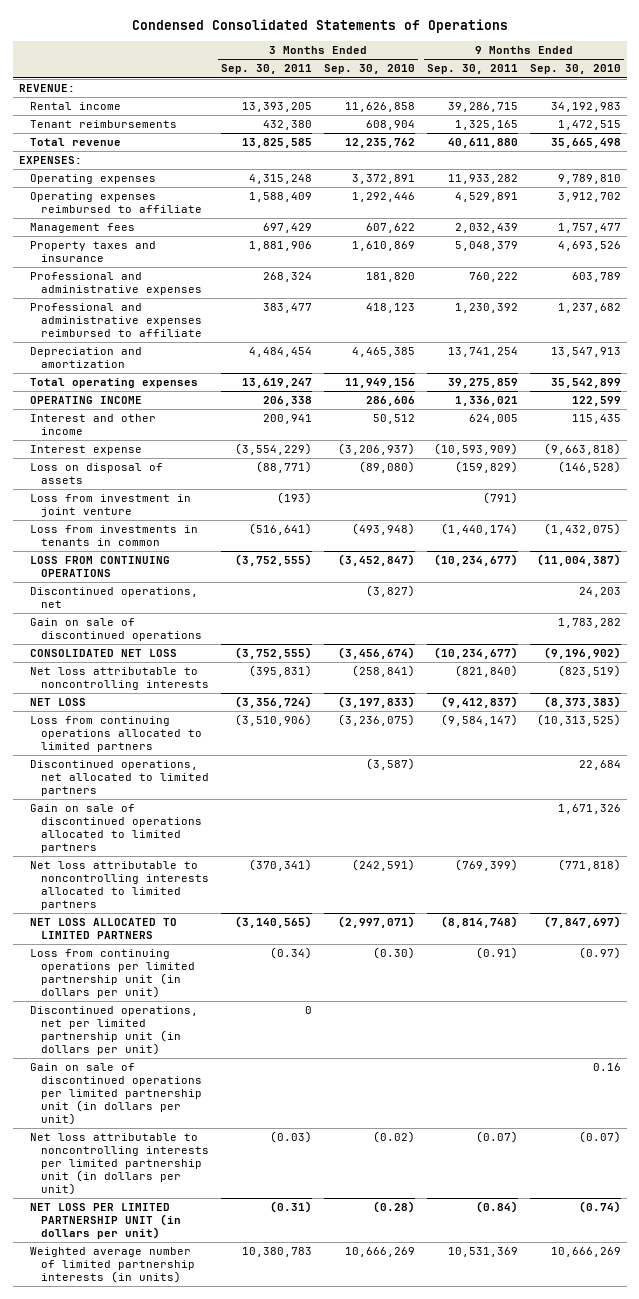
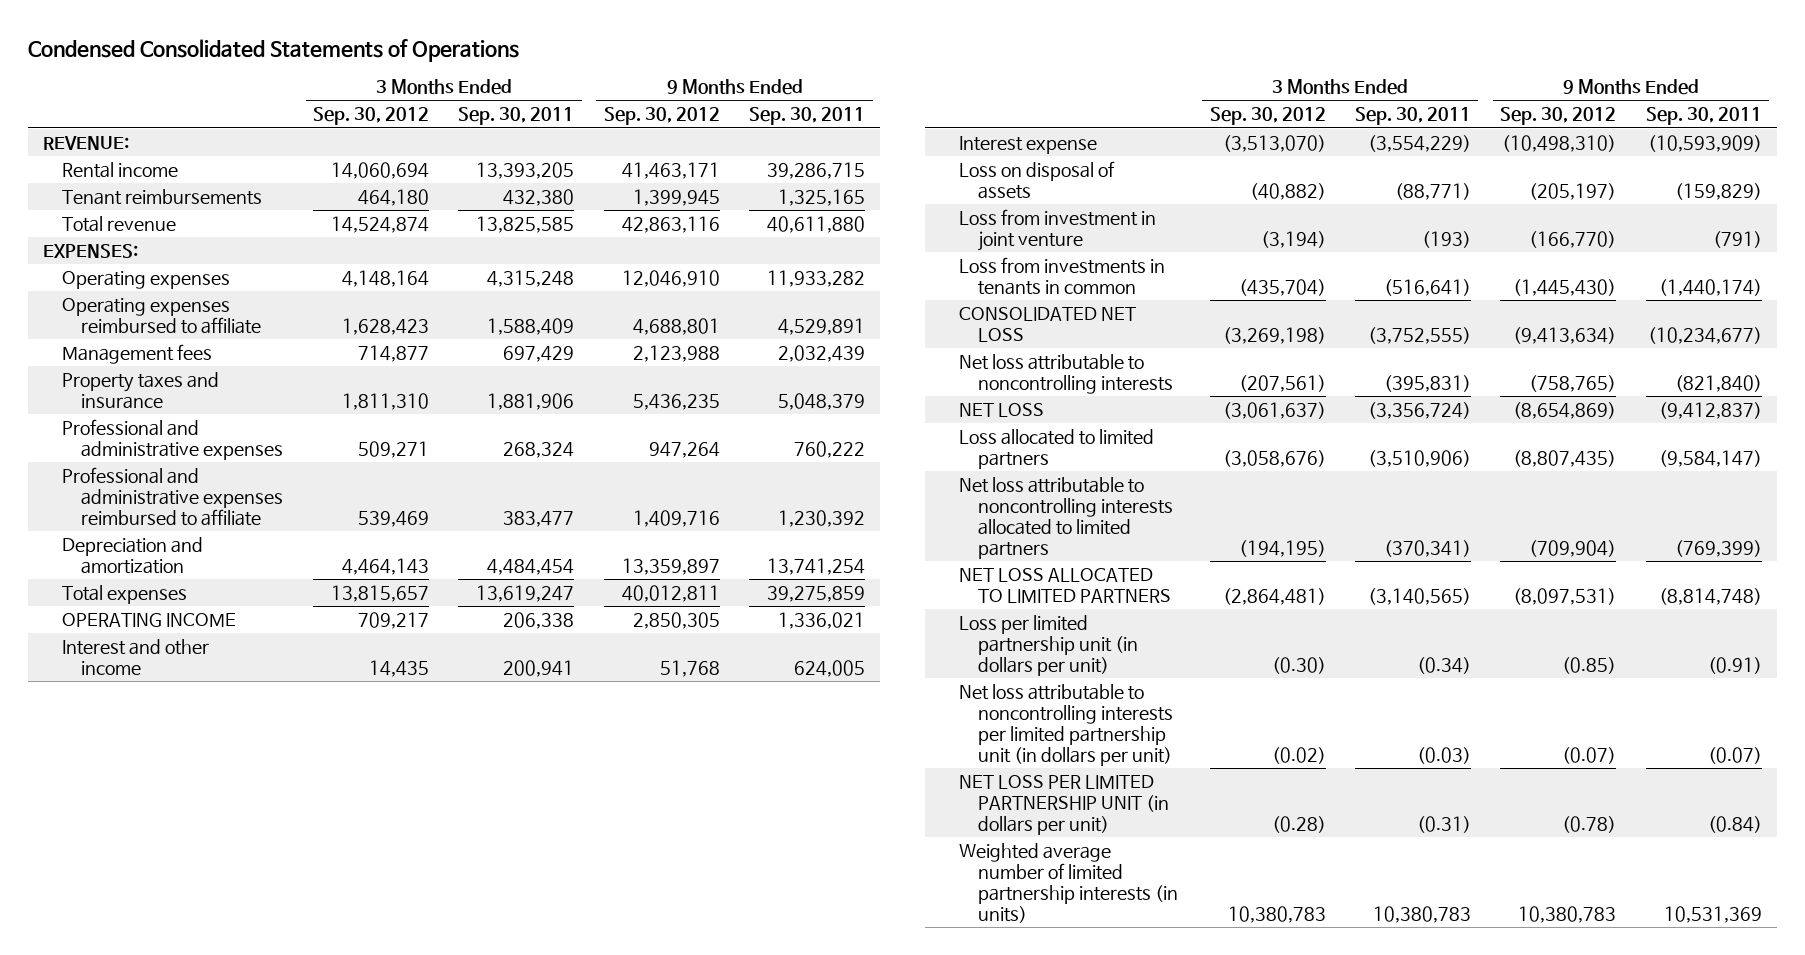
- | 3 Months Ended Sep. 30, 2011 | 3 Months Ended Sep. 30, 2010 | 9 Months Ended Sep. 30, 2011 | 9 Months Ended Sep. 30, 2010
+ | 3 Months Ended Sep. 30, 2012 | 3 Months Ended Sep. 30, 2011 | 9 Months Ended Sep. 30, 2012 | 9 Months Ended Sep. 30, 2011
- Total operating expenses | 13,619,247 | 11,949,156 | 39,275,859 | 35,542,899
+ Total expenses | 13,815,657 | 13,619,247 | 40,012,811 | 39,275,859
- LOSS FROM CONTINUING OPERATIONS | (3,752,555) | (3,452,847) | (10,234,677) | (11,004,387)
- Discontinued operations, net | | (3,827) | | 24,203
- Gain on sale of discontinued operations | | | | 1,783,282
- Loss from continuing operations allocated to limited partners | (3,510,906) | (3,236,075) | (9,584,147) | (10,313,525)
- Discontinued operations, net allocated to limited partners | | (3,587) | | 22,684
- Gain on sale of discontinued operations allocated to limited partners | | | | 1,671,326
+ Loss allocated to limited partners | (3,058,676) | (3,510,906) | (8,807,435) | (9,584,147)
- Loss from continuing operations per limited partnership unit (in dollars per unit) | (0.34) | (0.30) | (0.91) | (0.97)
- Discontinued operations, net per limited partnership unit (in dollars per unit) | 0 | | |
- Gain on sale of discontinued operations per limited partnership unit (in dollars per unit) | | | | 0.16
+ Loss per limited partnership unit (in dollars per unit) | (0.30) | (0.34) | (0.85) | (0.91)

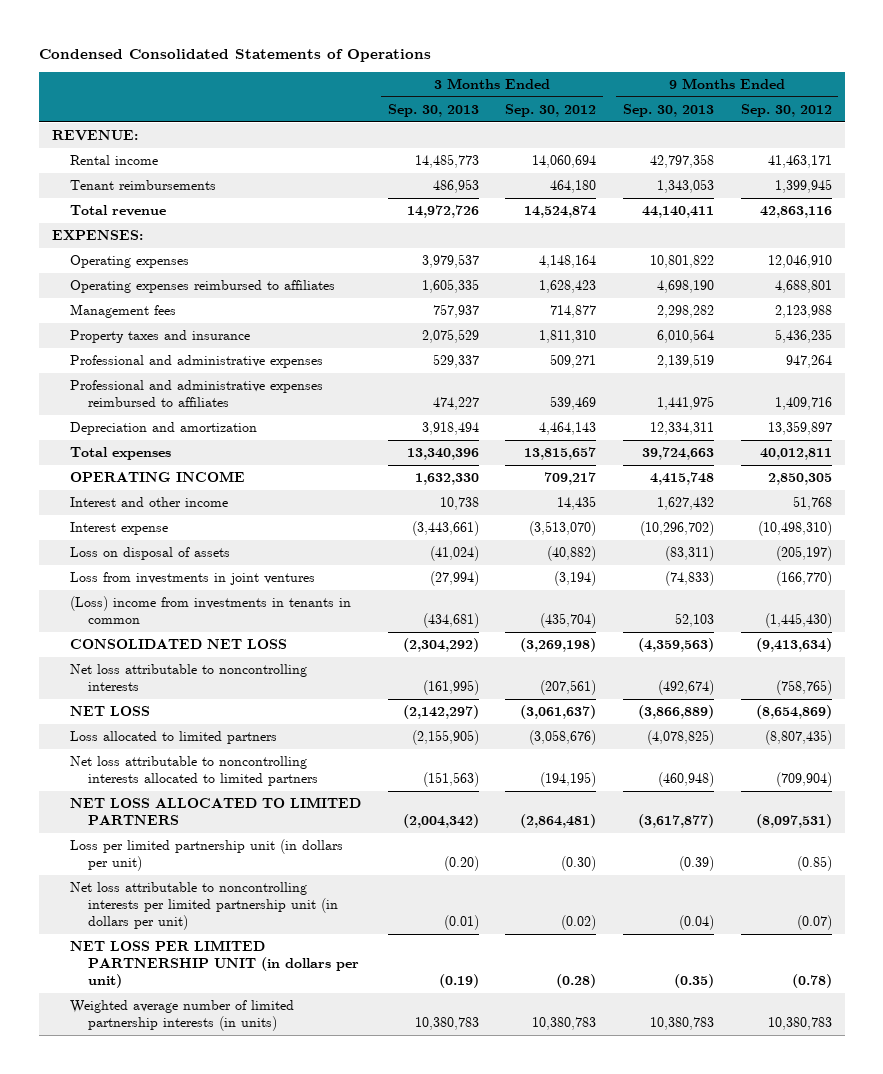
- | 3 Months Ended Sep. 30, 2012 | 3 Months Ended Sep. 30, 2011 | 9 Months Ended Sep. 30, 2012 | 9 Months Ended Sep. 30, 2011
+ | 3 Months Ended Sep. 30, 2013 | 3 Months Ended Sep. 30, 2012 | 9 Months Ended Sep. 30, 2013 | 9 Months Ended Sep. 30, 2012
- Operating expenses reimbursed to affiliate | 1,628,423 | 1,588,409 | 4,688,801 | 4,529,891
+ Operating expenses reimbursed to affiliates | 1,605,335 | 1,628,423 | 4,698,190 | 4,688,801
- Professional and administrative expenses reimbursed to affiliate | 539,469 | 383,477 | 1,409,716 | 1,230,392
+ Professional and administrative expenses reimbursed to affiliates | 474,227 | 539,469 | 1,441,975 | 1,409,716
- Loss from investment in joint venture | (3,194) | (193) | (166,770) | (791)
- Loss from investments in tenants in common | (435,704) | (516,641) | (1,445,430) | (1,440,174)
+ Loss from investments in joint ventures | (27,994) | (3,194) | (74,833) | (166,770)
+ (Loss) income from investments in tenants in common | (434,681) | (435,704) | 52,103 | (1,445,430)

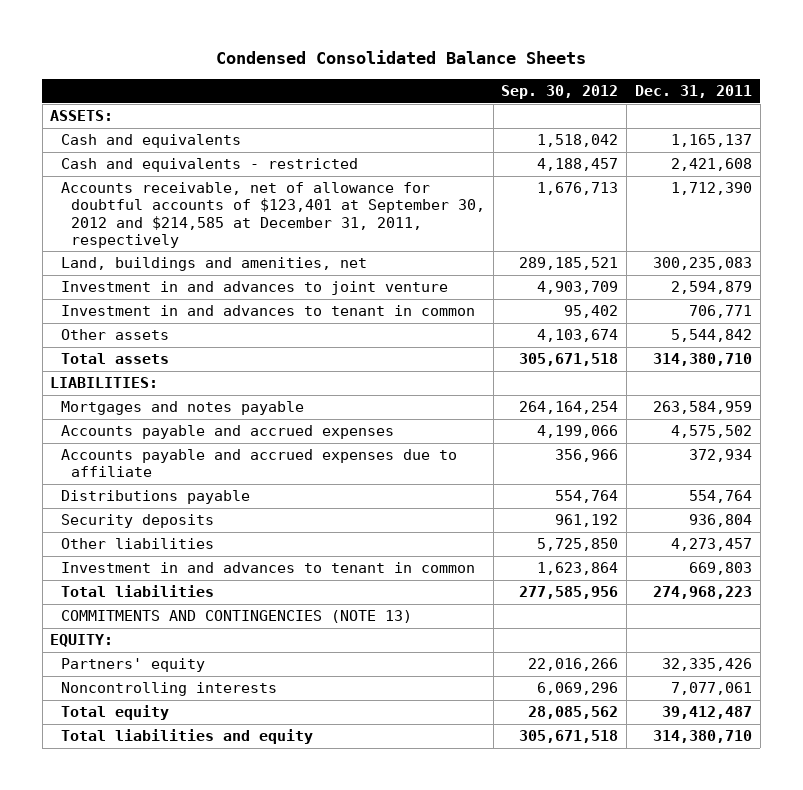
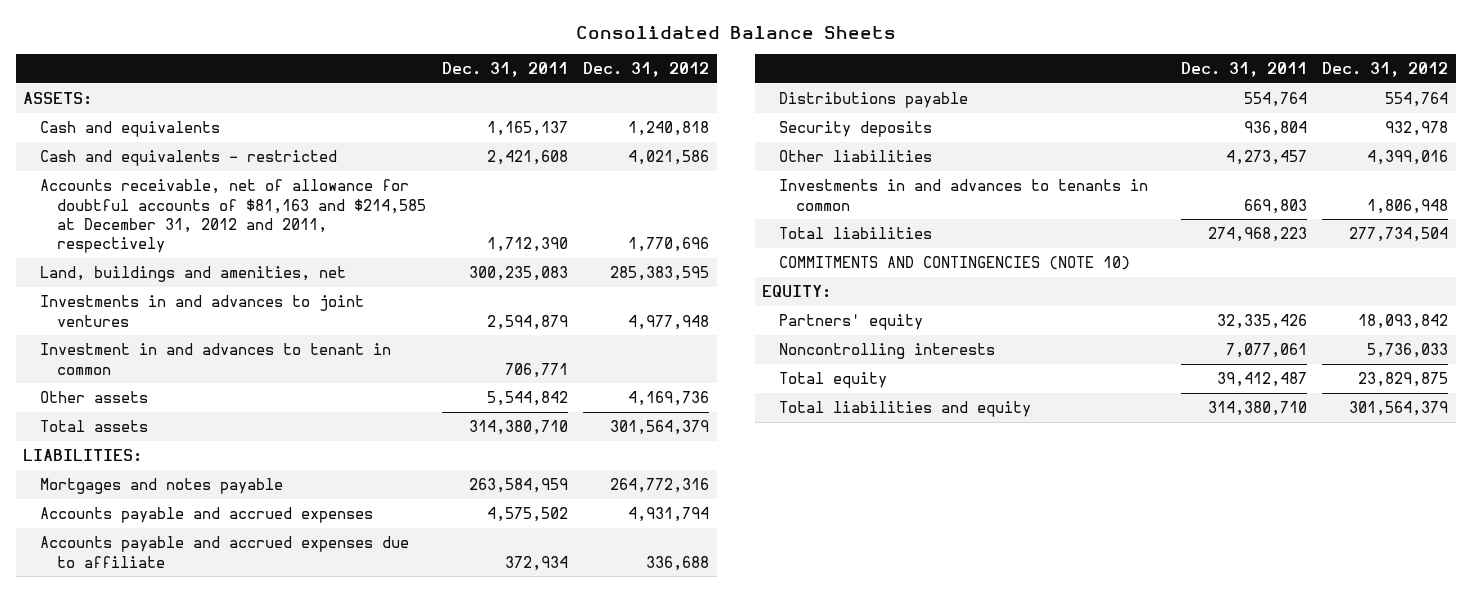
- Condensed Consolidated Balance Sheets
+ Consolidated Balance Sheets
- | Sep. 30, 2012 | Dec. 31, 2011
+ | Dec. 31, 2011 | Dec. 31, 2012
- Accounts receivable, net of allowance for doubtful accounts of $123,401 at September 30, 2012 and $214,585 at December 31, 2011, respectively | 1,676,713 | 1,712,390
+ Accounts receivable, net of allowance for doubtful accounts of $81,163 and $214,585 at December 31, 2012 and 2011, respectively | 1,712,390 | 1,770,696
- Investment in and advances to joint venture | 4,903,709 | 2,594,879
+ Investments in and advances to joint ventures | 2,594,879 | 4,977,948
- Investment in and advances to tenant in common | 1,623,864 | 669,803
+ Investments in and advances to tenants in common | 669,803 | 1,806,948
- COMMITMENTS AND CONTINGENCIES (NOTE 13)
+ COMMITMENTS AND CONTINGENCIES (NOTE 10)

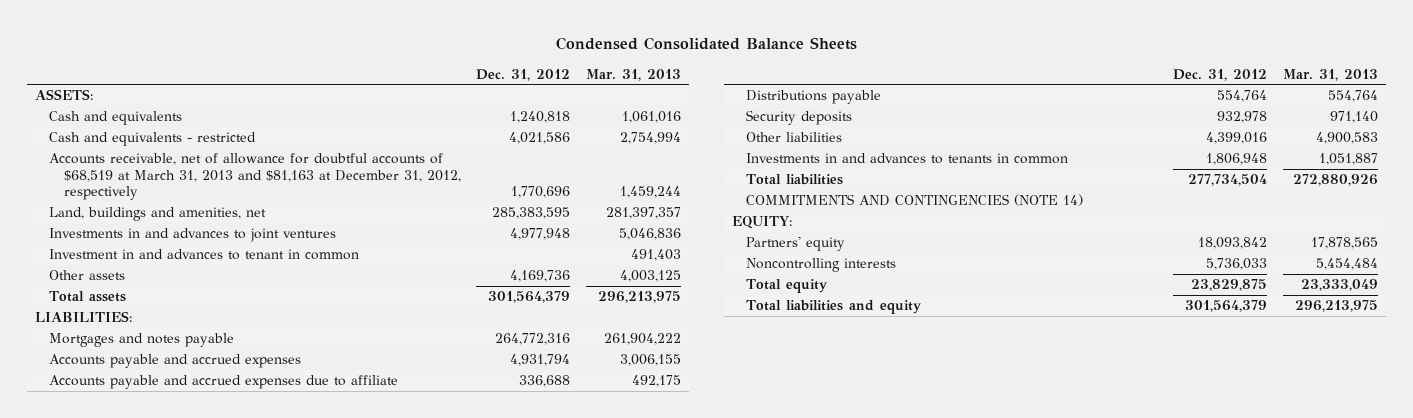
- Consolidated Balance Sheets
+ Condensed Consolidated Balance Sheets
- | Dec. 31, 2011 | Dec. 31, 2012
+ | Dec. 31, 2012 | Mar. 31, 2013
- Accounts receivable, net of allowance for doubtful accounts of $81,163 and $214,585 at December 31, 2012 and 2011, respectively | 1,712,390 | 1,770,696
+ Accounts receivable, net of allowance for doubtful accounts of $68,519 at March 31, 2013 and $81,163 at December 31, 2012, respectively | 1,770,696 | 1,459,244
- COMMITMENTS AND CONTINGENCIES (NOTE 10)
+ COMMITMENTS AND CONTINGENCIES (NOTE 14)

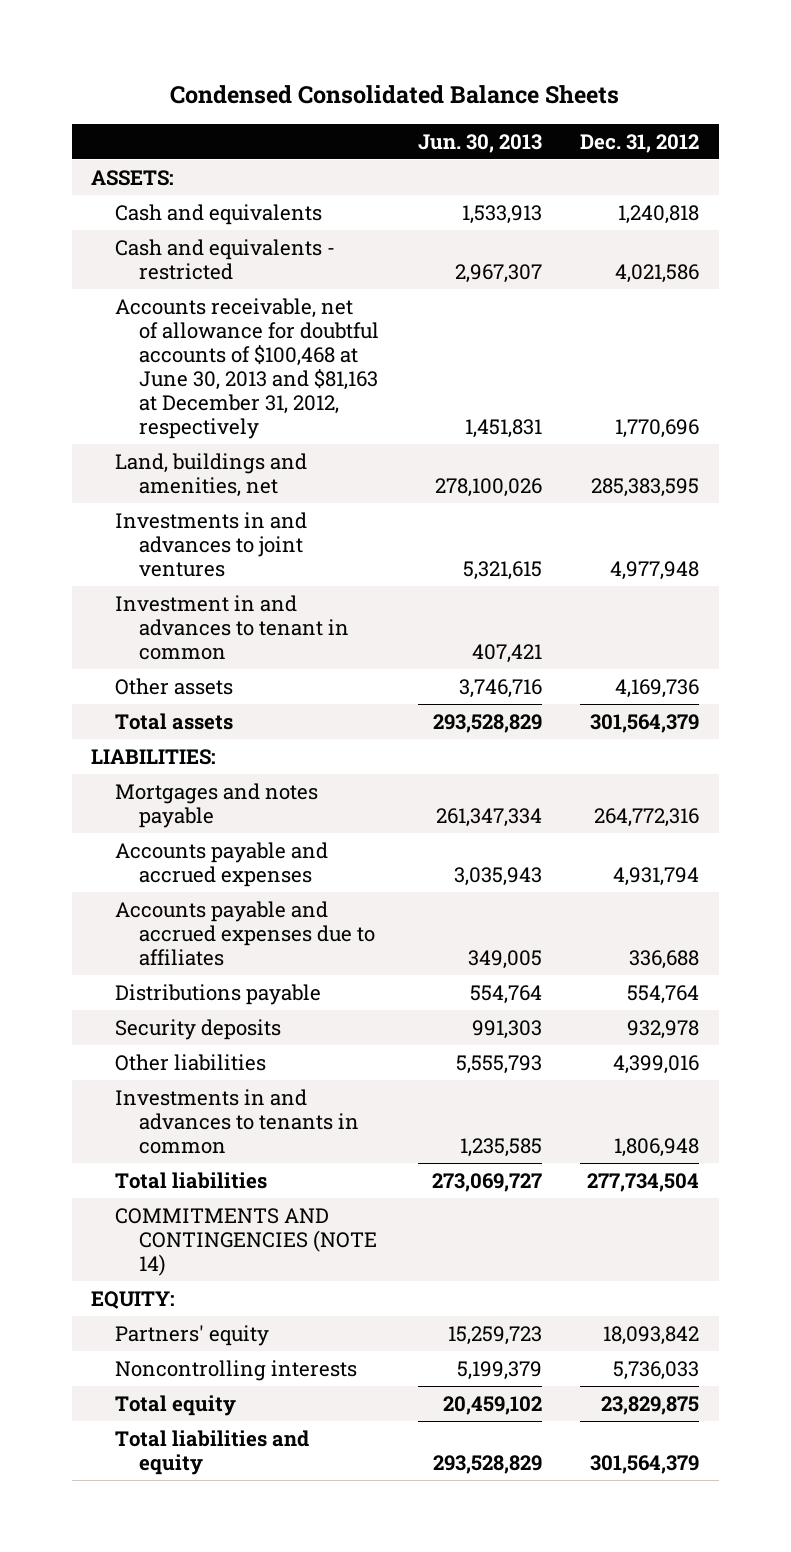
- | Dec. 31, 2012 | Mar. 31, 2013
+ | Jun. 30, 2013 | Dec. 31, 2012
- Accounts receivable, net of allowance for doubtful accounts of $68,519 at March 31, 2013 and $81,163 at December 31, 2012, respectively | 1,770,696 | 1,459,244
+ Accounts receivable, net of allowance for doubtful accounts of $100,468 at June 30, 2013 and $81,163 at December 31, 2012, respectively | 1,451,831 | 1,770,696
- Accounts payable and accrued expenses due to affiliate | 336,688 | 492,175
+ Accounts payable and accrued expenses due to affiliates | 349,005 | 336,688

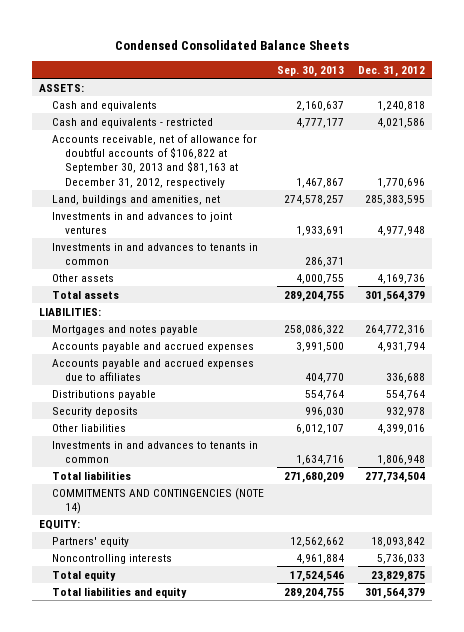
- | Jun. 30, 2013 | Dec. 31, 2012
+ | Sep. 30, 2013 | Dec. 31, 2012
- Accounts receivable, net of allowance for doubtful accounts of $100,468 at June 30, 2013 and $81,163 at December 31, 2012, respectively | 1,451,831 | 1,770,696
+ Accounts receivable, net of allowance for doubtful accounts of $106,822 at September 30, 2013 and $81,163 at December 31, 2012, respectively | 1,467,867 | 1,770,696
- Investment in and advances to tenant in common | 407,421 |
+ Investments in and advances to tenants in common | 286,371 |

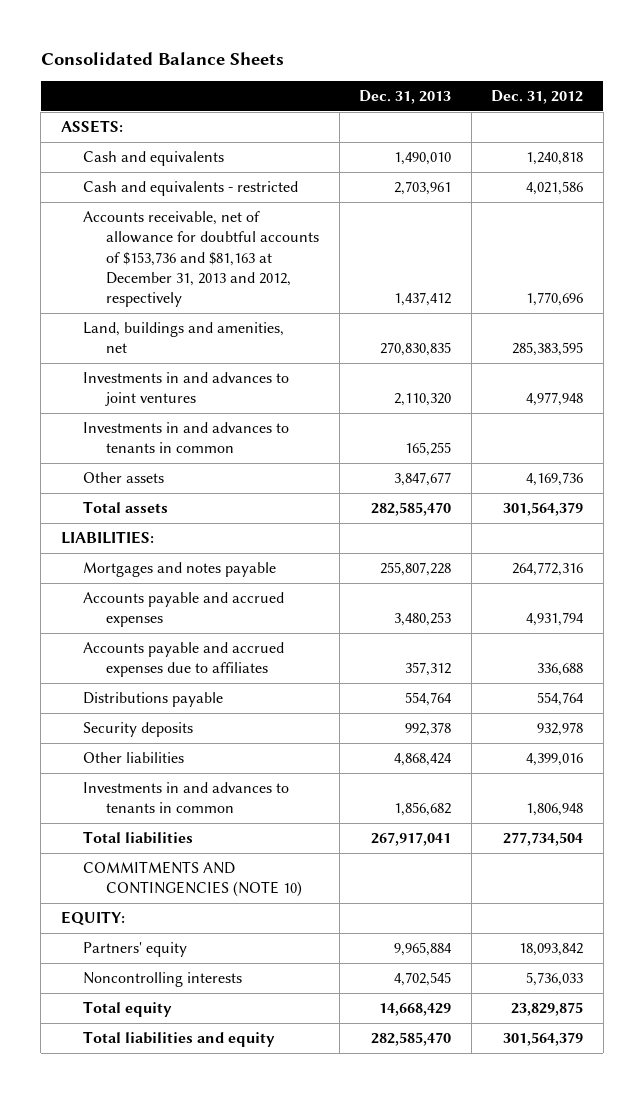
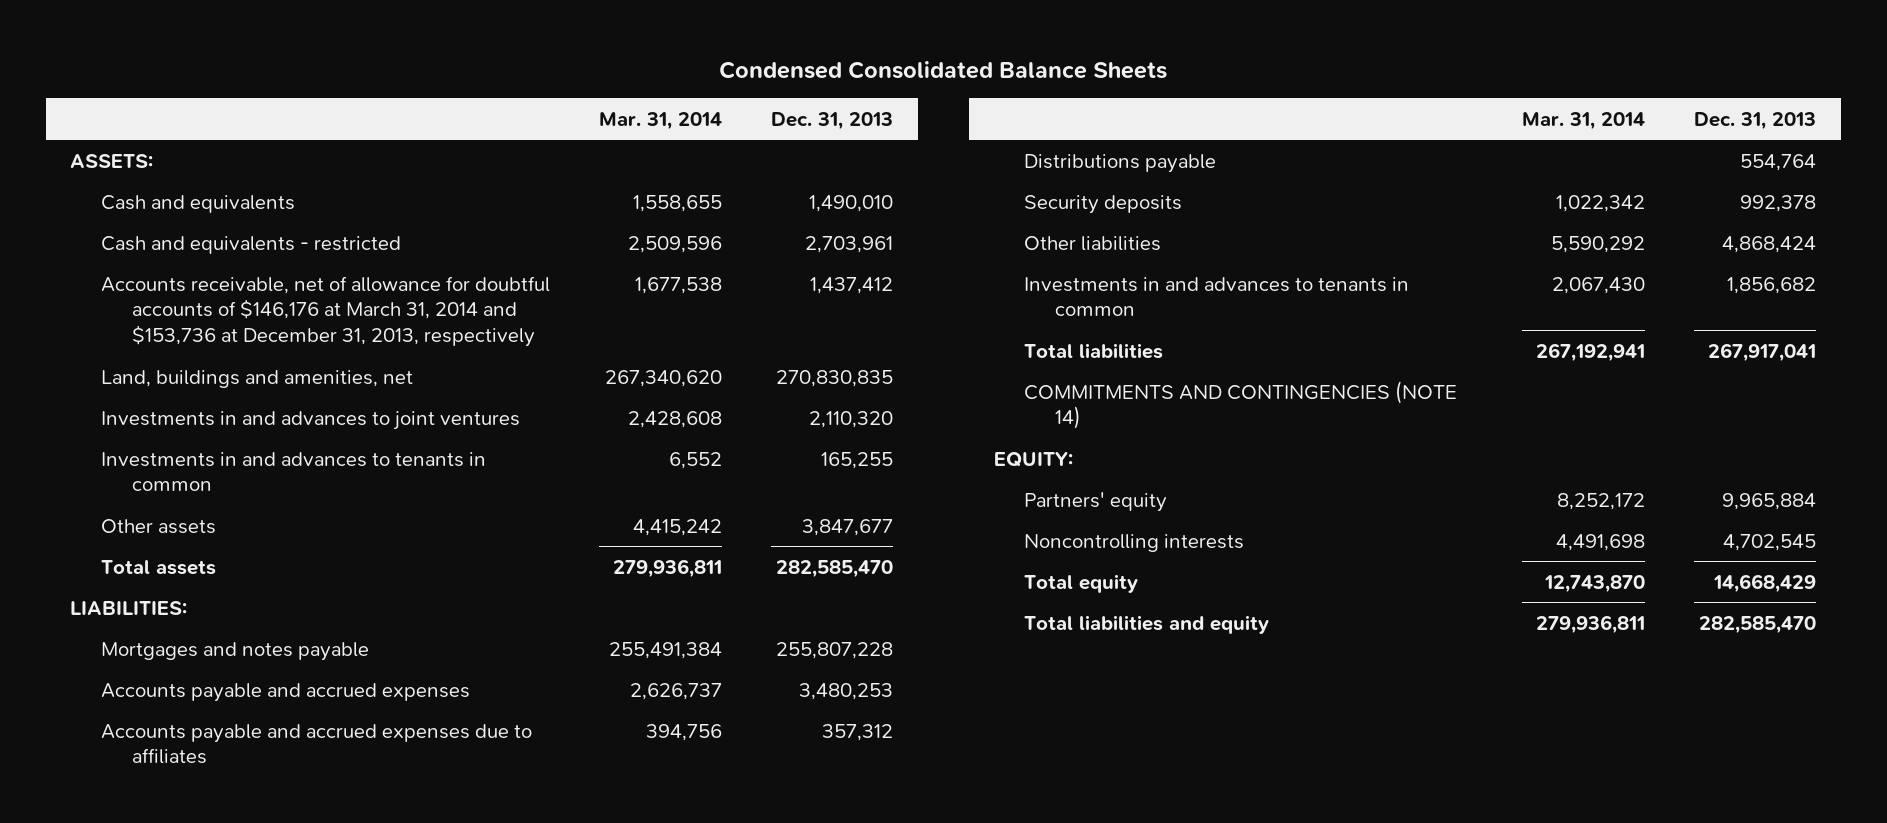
- Consolidated Balance Sheets
+ Condensed Consolidated Balance Sheets
- | Dec. 31, 2013 | Dec. 31, 2012
+ | Mar. 31, 2014 | Dec. 31, 2013
- Accounts receivable, net of allowance for doubtful accounts of $153,736 and $81,163 at December 31, 2013 and 2012, respectively | 1,437,412 | 1,770,696
+ Accounts receivable, net of allowance for doubtful accounts of $146,176 at March 31, 2014 and $153,736 at December 31, 2013, respectively | 1,677,538 | 1,437,412
- COMMITMENTS AND CONTINGENCIES (NOTE 10)
+ COMMITMENTS AND CONTINGENCIES (NOTE 14)

